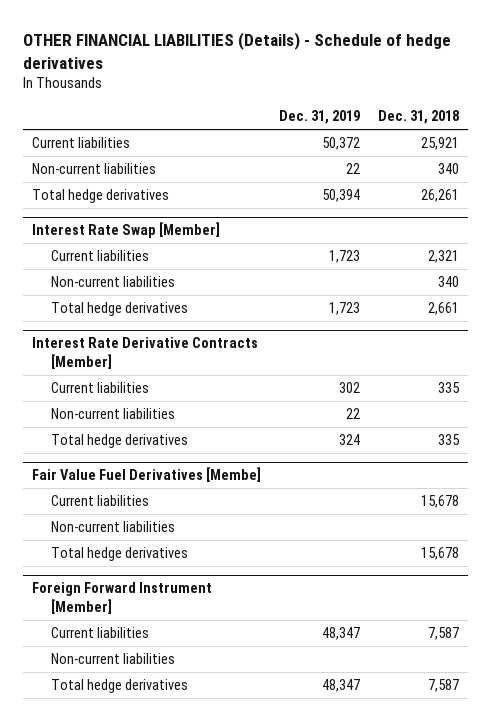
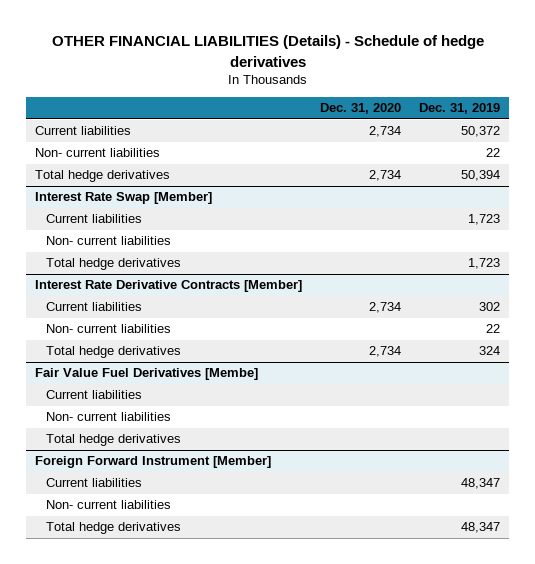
- | Dec. 31, 2019 | Dec. 31, 2018
+ | Dec. 31, 2020 | Dec. 31, 2019
- Non-current liabilities | 22 | 340
+ Non- current liabilities | | 22
@ Interest Rate Swap [Member]
- Non-current liabilities | | 340
+ Non- current liabilities
@ Interest Rate Derivative Contracts [Member]
- Non-current liabilities | 22 |
+ Non- current liabilities | | 22
@ Fair Value Fuel Derivatives [Membe]
- Non-current liabilities
+ Non- current liabilities
@ Foreign Forward Instrument [Member]
- Non-current liabilities
+ Non- current liabilities

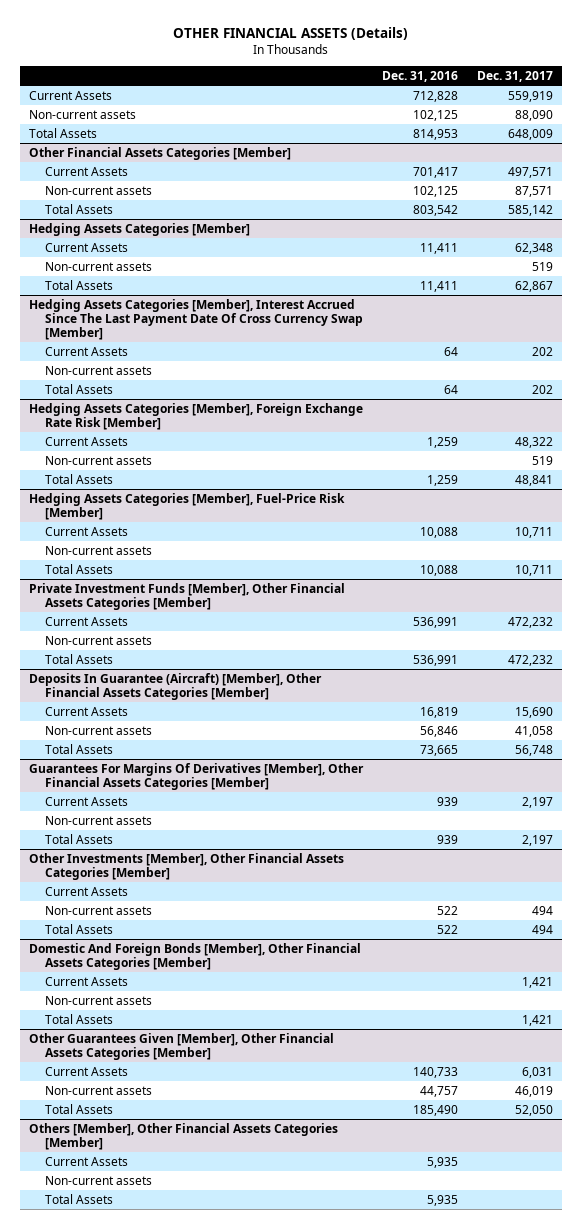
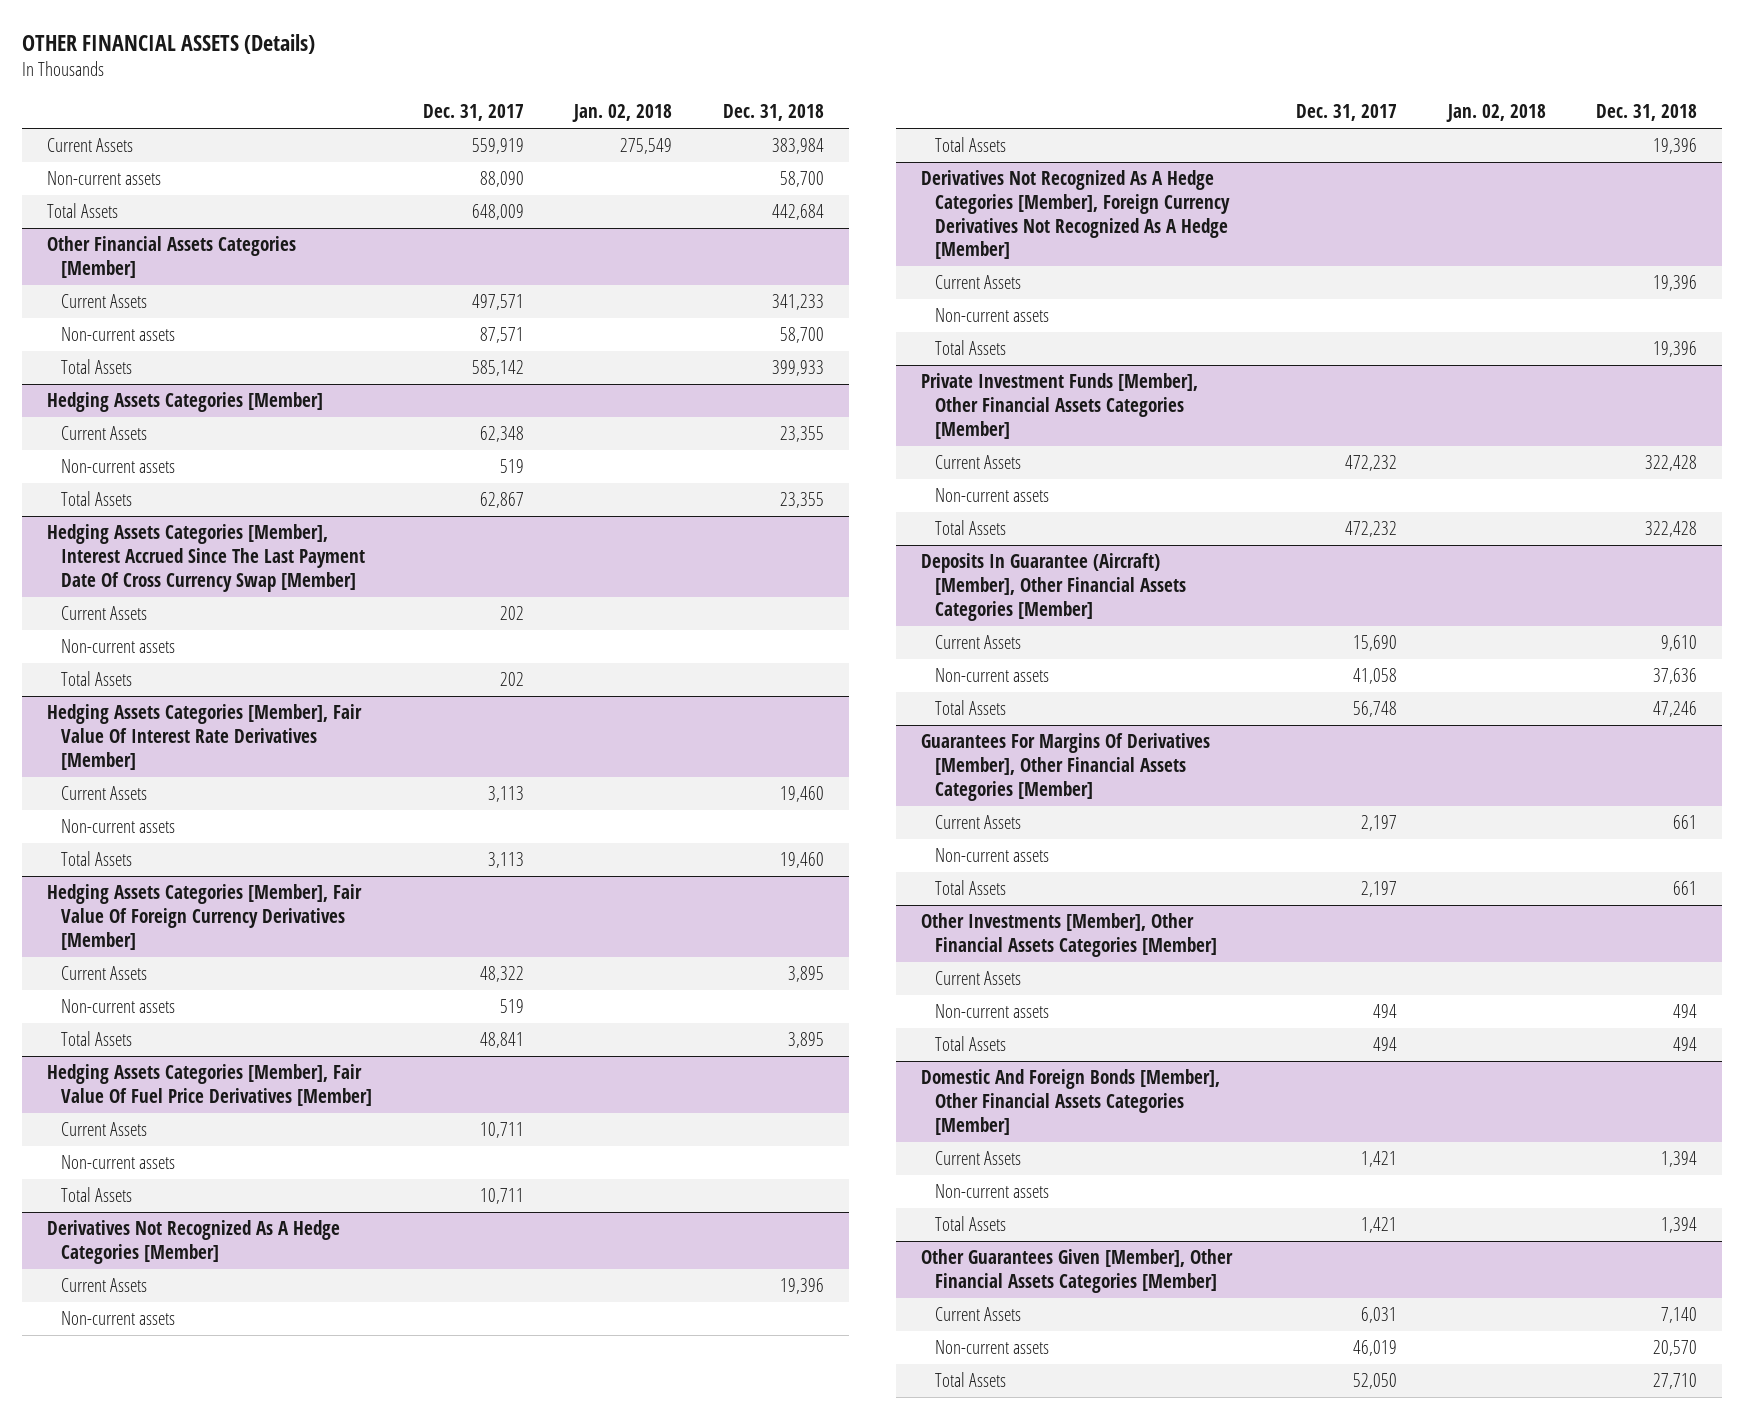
- | Dec. 31, 2016 | Dec. 31, 2017
+ | Dec. 31, 2017 | Jan. 02, 2018 | Dec. 31, 2018
- Hedging Assets Categories [Member], Foreign Exchange Rate Risk [Member]
+ Hedging Assets Categories [Member], Fair Value Of Interest Rate Derivatives [Member]
+ Current Assets | 3,113 | | 19,460
+ Non-current assets
+ Total Assets | 3,113 | | 19,460
+ Hedging Assets Categories [Member], Fair Value Of Foreign Currency Derivatives [Member]
- Hedging Assets Categories [Member], Fuel-Price Risk [Member]
+ Hedging Assets Categories [Member], Fair Value Of Fuel Price Derivatives [Member]
+ Derivatives Not Recognized As A Hedge Categories [Member]
+ Current Assets | | | 19,396
+ Non-current assets
+ Total Assets | | | 19,396
+ Derivatives Not Recognized As A Hedge Categories [Member], Foreign Currency Derivatives Not Recognized As A Hedge [Member]
+ Current Assets | | | 19,396
+ Non-current assets
+ Total Assets | | | 19,396
- Others [Member], Other Financial Assets Categories [Member]
- Current Assets | 5,935 |
- Non-current assets
- Total Assets | 5,935 |

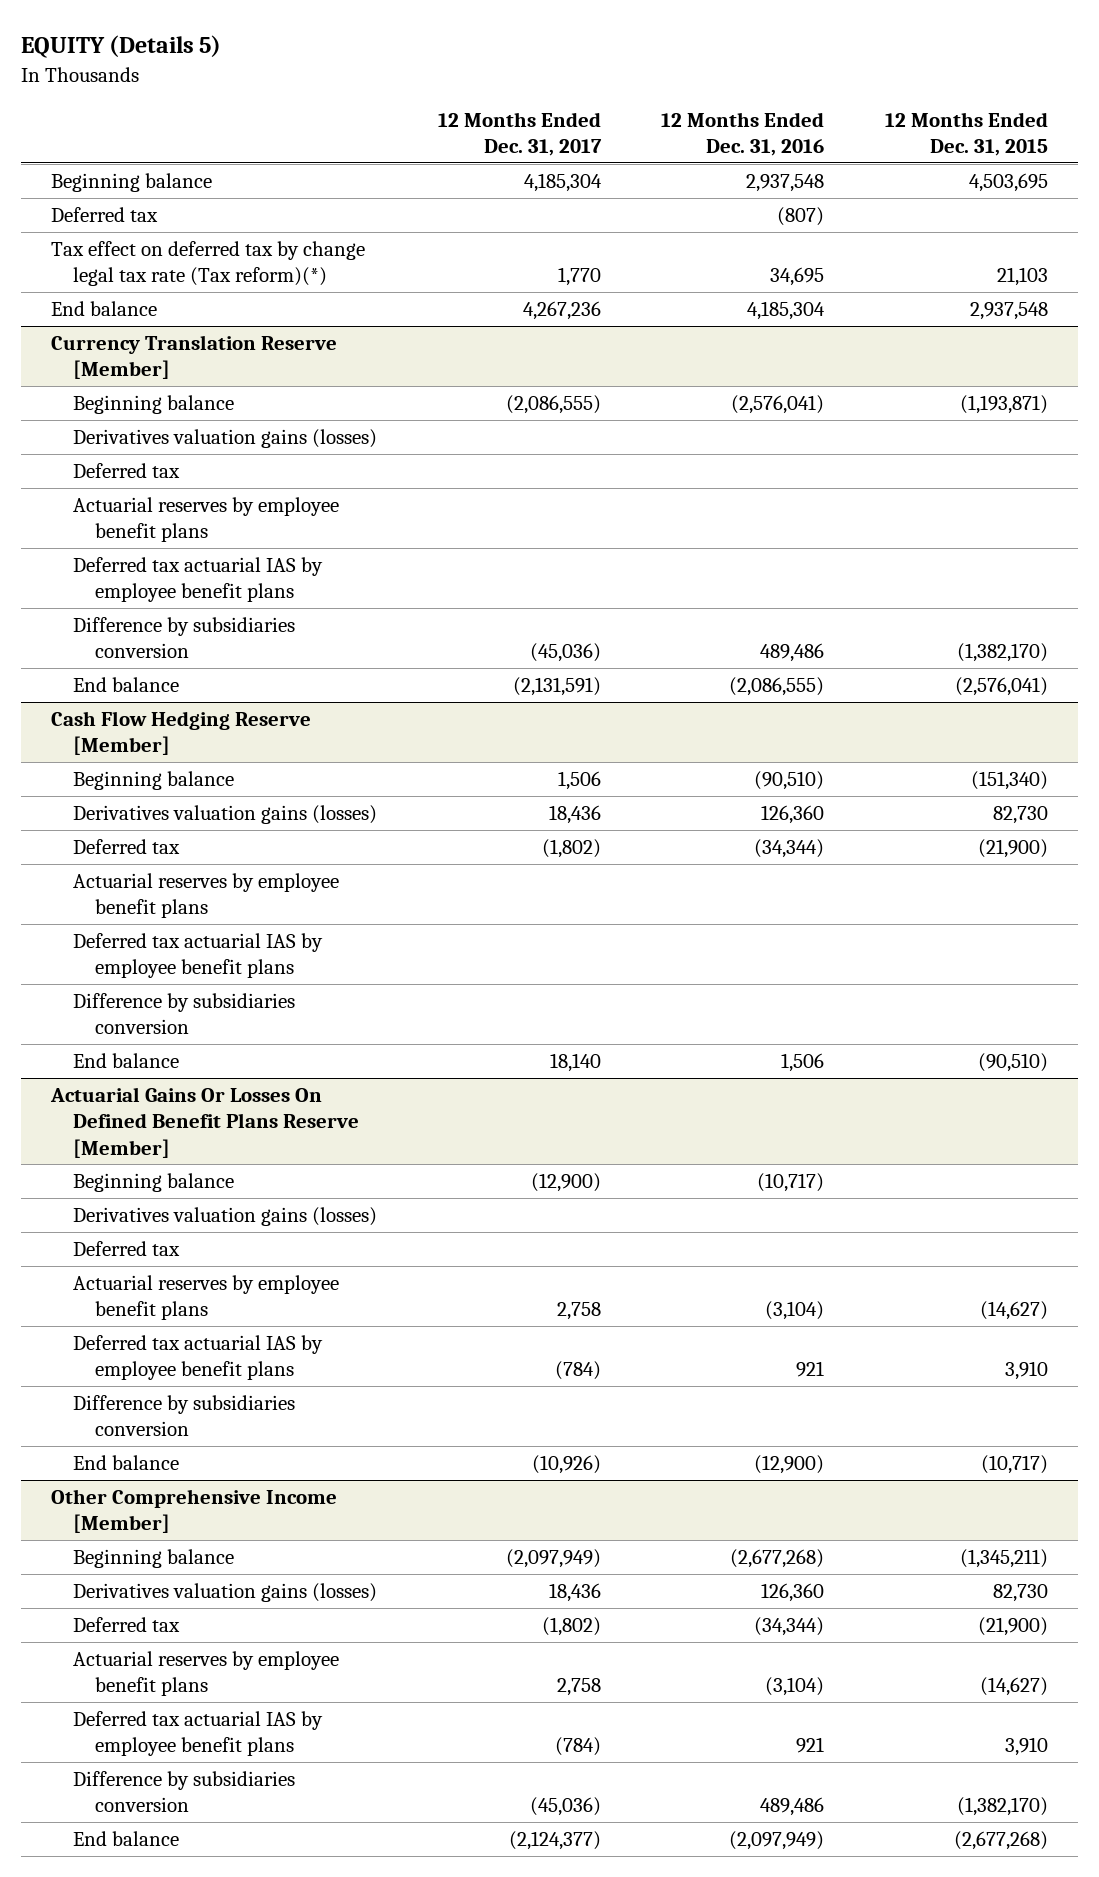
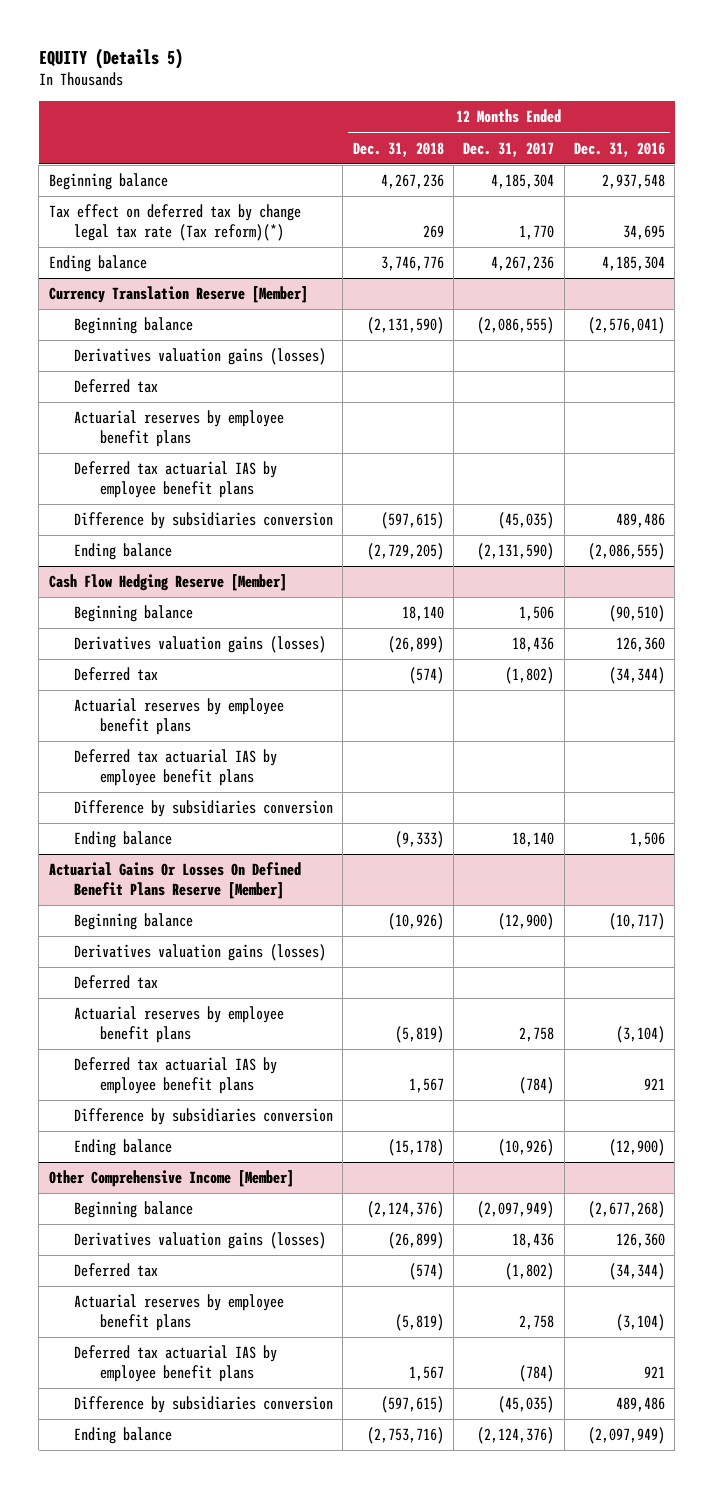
- | 12 Months Ended Dec. 31, 2017 | 12 Months Ended Dec. 31, 2016 | 12 Months Ended Dec. 31, 2015
+ | 12 Months Ended Dec. 31, 2018 | 12 Months Ended Dec. 31, 2017 | 12 Months Ended Dec. 31, 2016
- Deferred tax | | (807) |
- End balance | 4,267,236 | 4,185,304 | 2,937,548
+ Ending balance | 3,746,776 | 4,267,236 | 4,185,304
@ Currency Translation Reserve [Member]
- Difference by subsidiaries conversion | (45,036) | 489,486 | (1,382,170)
- End balance | (2,131,591) | (2,086,555) | (2,576,041)
+ Difference by subsidiaries conversion | (597,615) | (45,035) | 489,486
+ Ending balance | (2,729,205) | (2,131,590) | (2,086,555)
@ Cash Flow Hedging Reserve [Member]
- End balance | 18,140 | 1,506 | (90,510)
+ Ending balance | (9,333) | 18,140 | 1,506
@ Actuarial Gains Or Losses On Defined Benefit Plans Reserve [Member]
- End balance | (10,926) | (12,900) | (10,717)
+ Ending balance | (15,178) | (10,926) | (12,900)
@ Other Comprehensive Income [Member]
- Difference by subsidiaries conversion | (45,036) | 489,486 | (1,382,170)
- End balance | (2,124,377) | (2,097,949) | (2,677,268)
+ Difference by subsidiaries conversion | (597,615) | (45,035) | 489,486
+ Ending balance | (2,753,716) | (2,124,376) | (2,097,949)

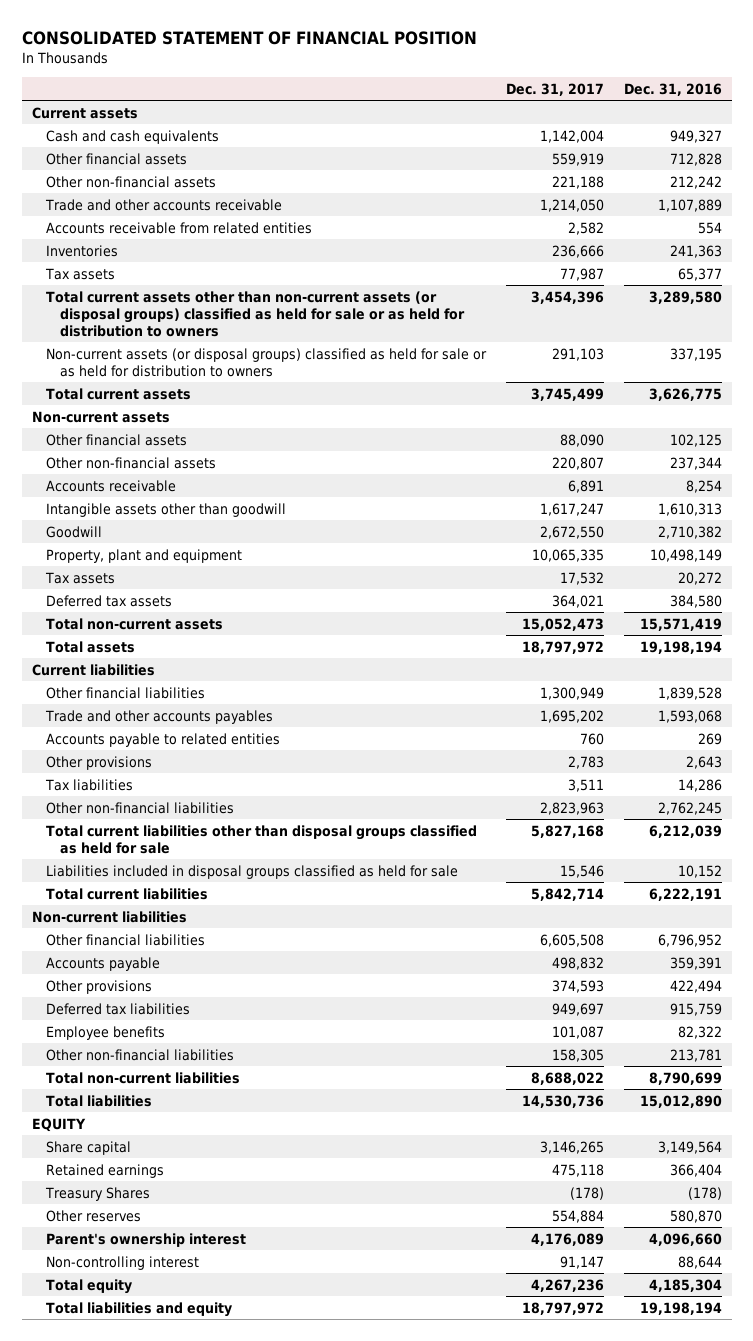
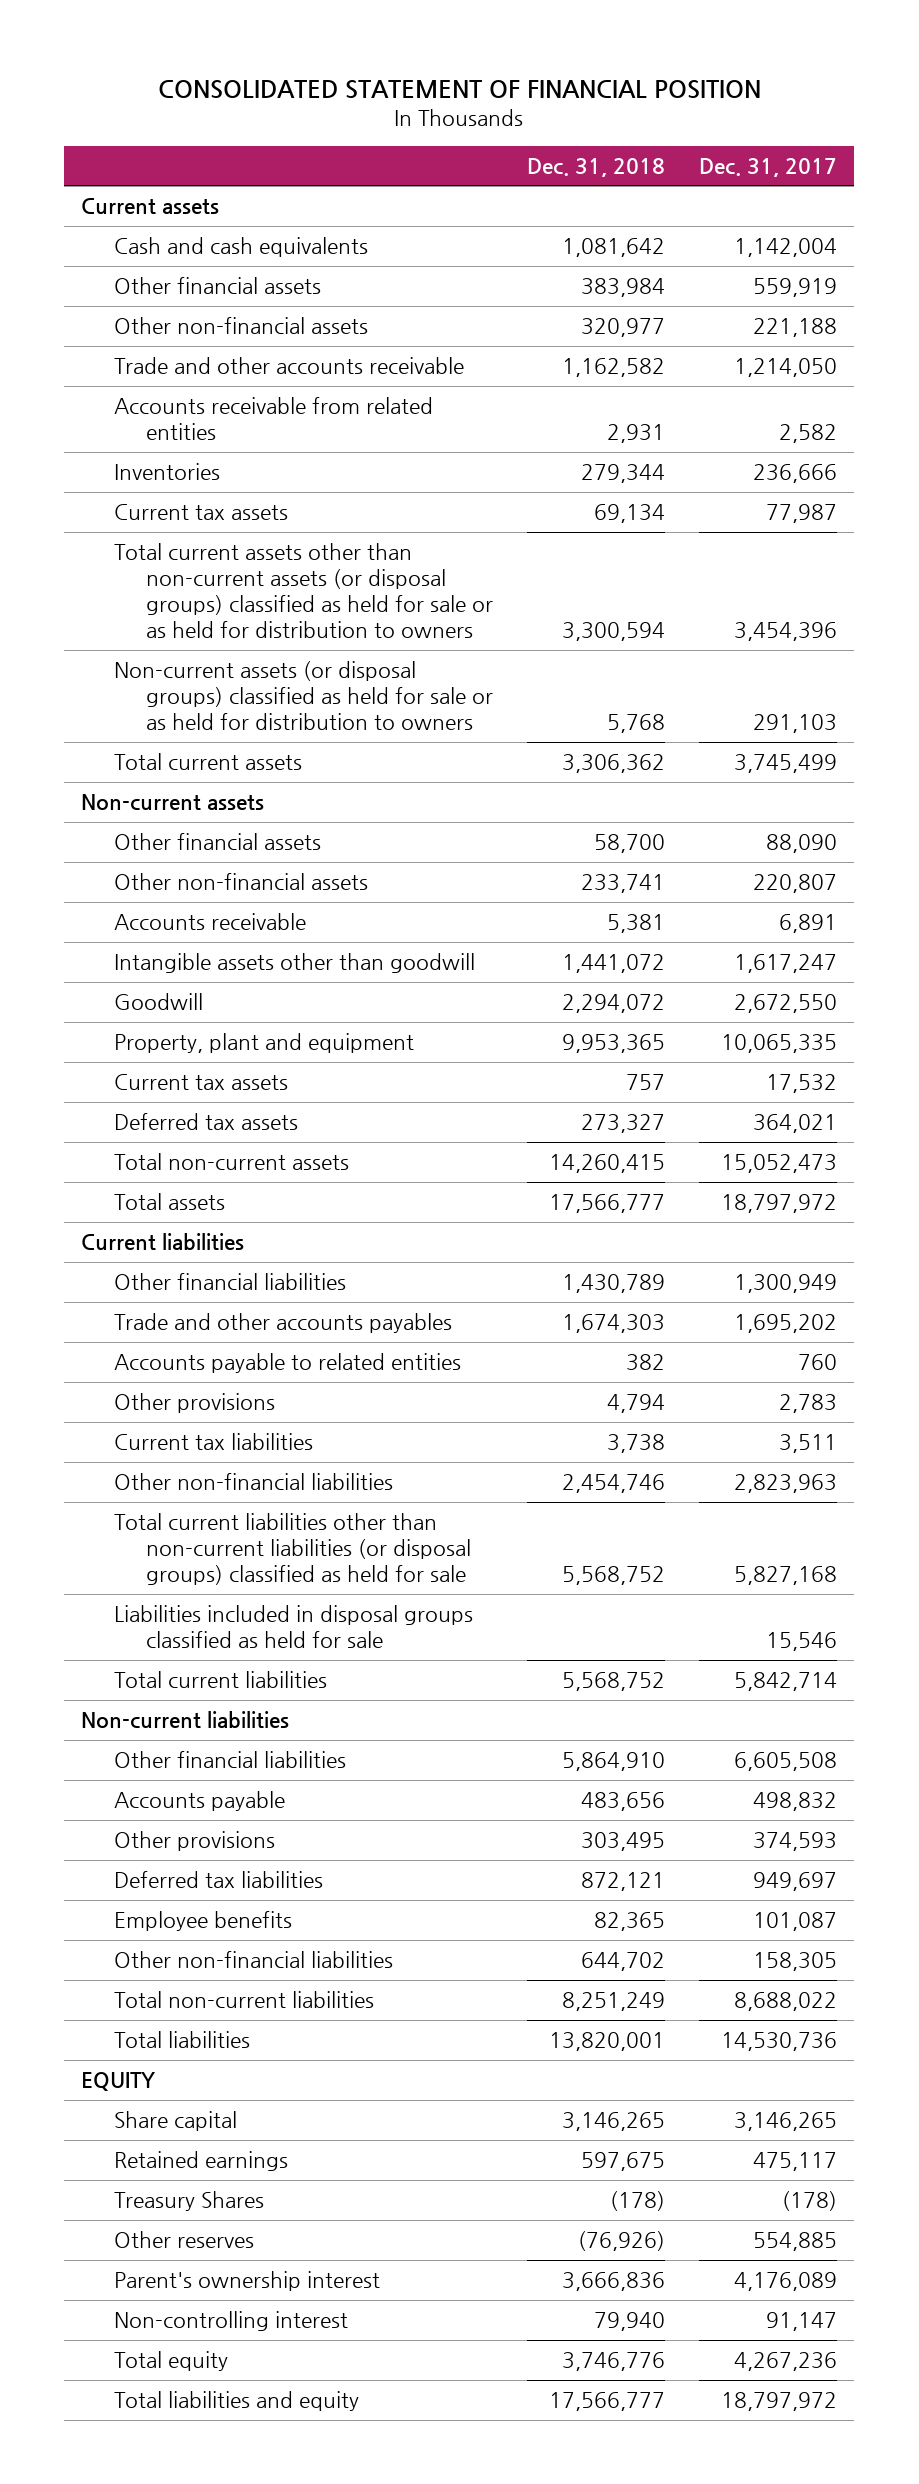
- | Dec. 31, 2017 | Dec. 31, 2016
+ | Dec. 31, 2018 | Dec. 31, 2017
- Tax assets | 77,987 | 65,377
+ Current tax assets | 69,134 | 77,987
- Tax assets | 17,532 | 20,272
+ Current tax assets | 757 | 17,532
- Tax liabilities | 3,511 | 14,286
+ Current tax liabilities | 3,738 | 3,511
- Total current liabilities other than disposal groups classified as held for sale | 5,827,168 | 6,212,039
+ Total current liabilities other than non-current liabilities (or disposal groups) classified as held for sale | 5,568,752 | 5,827,168
- Retained earnings | 475,118 | 366,404
+ Retained earnings | 597,675 | 475,117
- Other reserves | 554,884 | 580,870
+ Other reserves | (76,926) | 554,885

